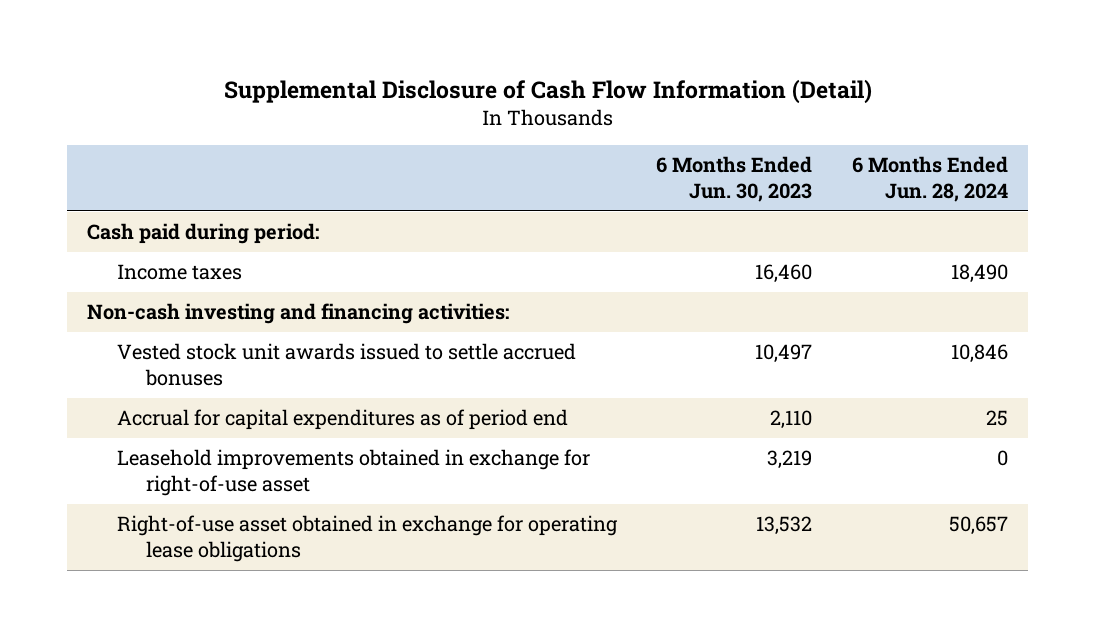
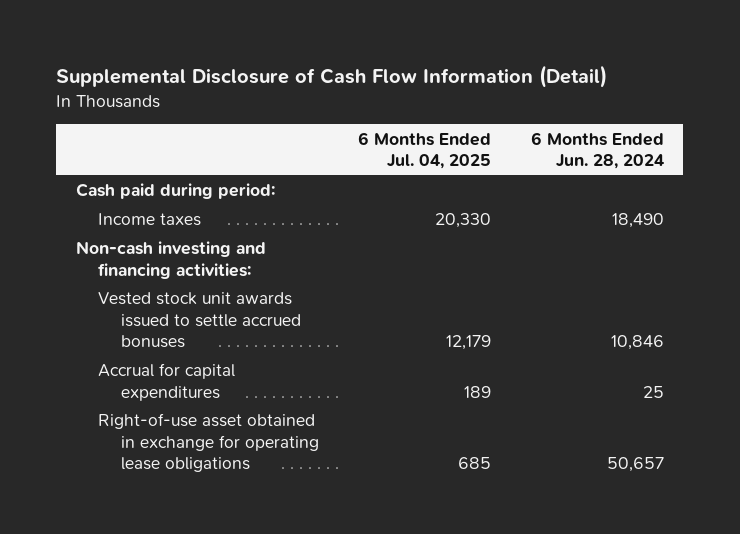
- | 6 Months Ended Jun. 30, 2023 | 6 Months Ended Jun. 28, 2024
+ | 6 Months Ended Jul. 04, 2025 | 6 Months Ended Jun. 28, 2024
- Accrual for capital expenditures as of period end | 2,110 | 25
- Leasehold improvements obtained in exchange for right-of-use asset | 3,219 | 0
+ Accrual for capital expenditures | 189 | 25

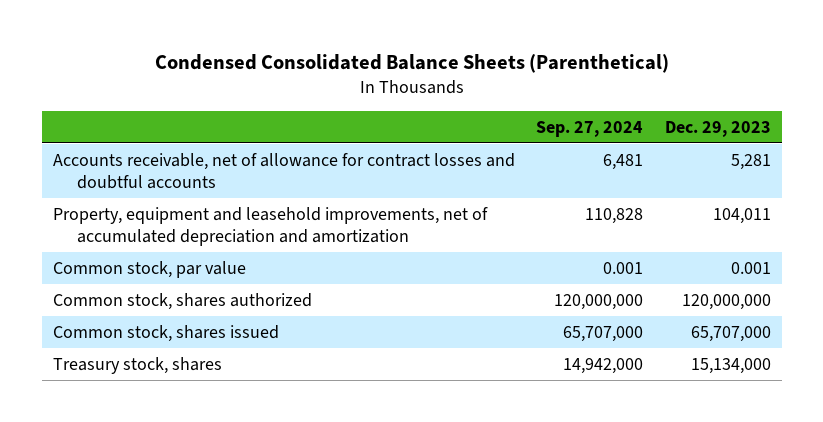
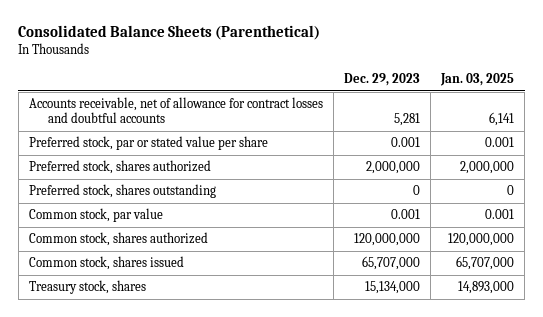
- Condensed Consolidated Balance Sheets (Parenthetical)
+ Consolidated Balance Sheets (Parenthetical)
- | Sep. 27, 2024 | Dec. 29, 2023
+ | Dec. 29, 2023 | Jan. 03, 2025
- Property, equipment and leasehold improvements, net of accumulated depreciation and amortization | 110,828 | 104,011
+ Preferred stock, par or stated value per share | 0.001 | 0.001
+ Preferred stock, shares authorized | 2,000,000 | 2,000,000
+ Preferred stock, shares outstanding | 0 | 0

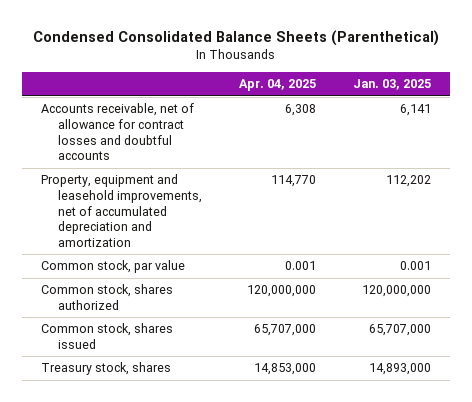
- Consolidated Balance Sheets (Parenthetical)
+ Condensed Consolidated Balance Sheets (Parenthetical)
- | Dec. 29, 2023 | Jan. 03, 2025
+ | Apr. 04, 2025 | Jan. 03, 2025
- Preferred stock, par or stated value per share | 0.001 | 0.001
- Preferred stock, shares authorized | 2,000,000 | 2,000,000
- Preferred stock, shares outstanding | 0 | 0
+ Property, equipment and leasehold improvements, net of accumulated depreciation and amortization | 114,770 | 112,202

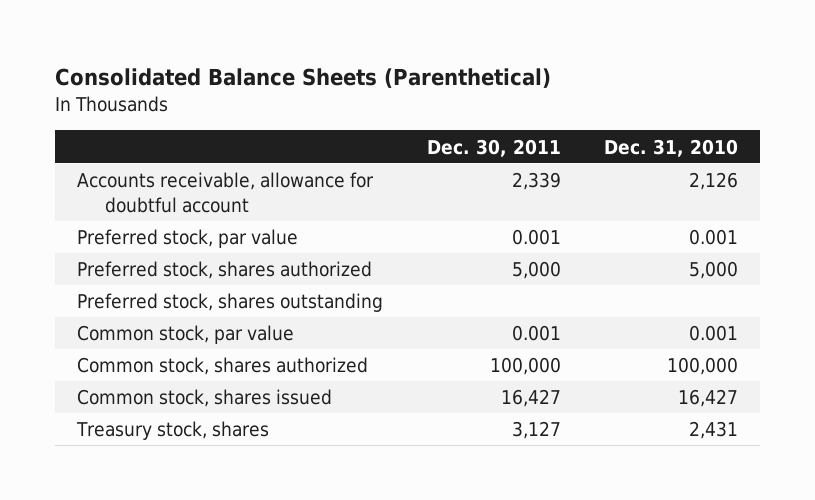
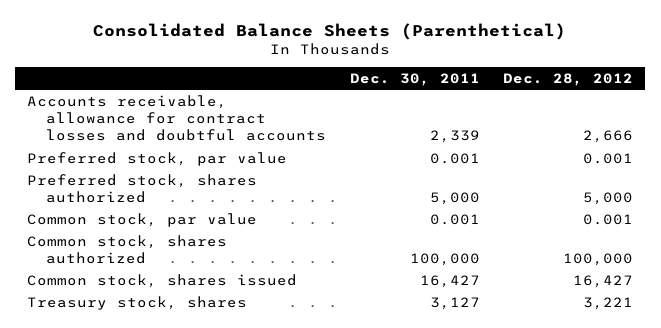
- | Dec. 30, 2011 | Dec. 31, 2010
+ | Dec. 30, 2011 | Dec. 28, 2012
- Accounts receivable, allowance for doubtful account | 2,339 | 2,126
+ Accounts receivable, allowance for contract losses and doubtful accounts | 2,339 | 2,666
- Preferred stock, shares outstanding

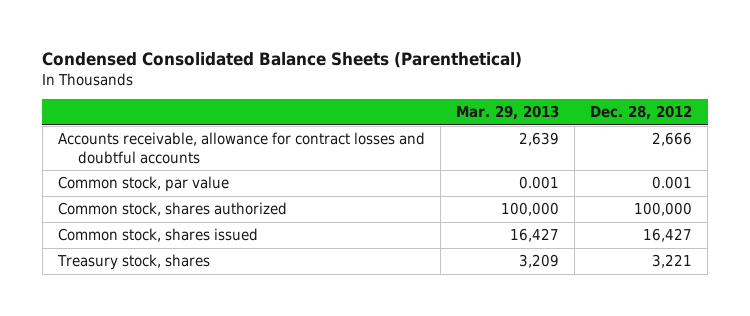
- Consolidated Balance Sheets (Parenthetical)
+ Condensed Consolidated Balance Sheets (Parenthetical)
- | Dec. 30, 2011 | Dec. 28, 2012
+ | Mar. 29, 2013 | Dec. 28, 2012
- Preferred stock, par value | 0.001 | 0.001
- Preferred stock, shares authorized | 5,000 | 5,000

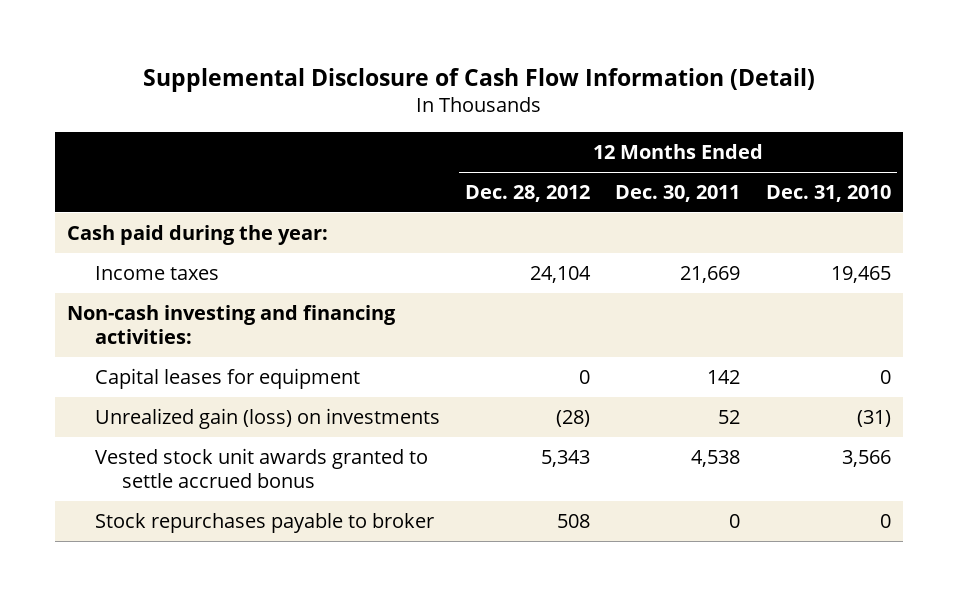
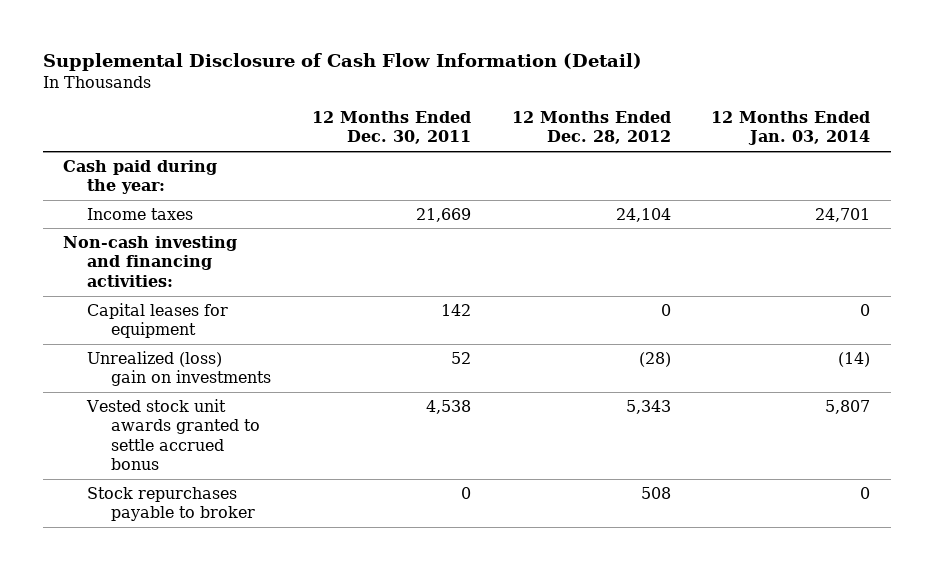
- | 12 Months Ended Dec. 28, 2012 | 12 Months Ended Dec. 30, 2011 | 12 Months Ended Dec. 31, 2010
+ | 12 Months Ended Dec. 30, 2011 | 12 Months Ended Dec. 28, 2012 | 12 Months Ended Jan. 03, 2014
- Unrealized gain (loss) on investments | (28) | 52 | (31)
+ Unrealized (loss) gain on investments | 52 | (28) | (14)

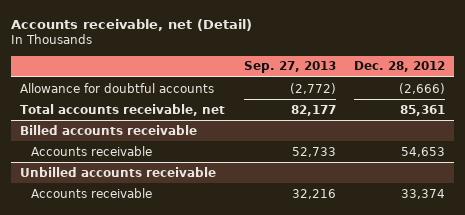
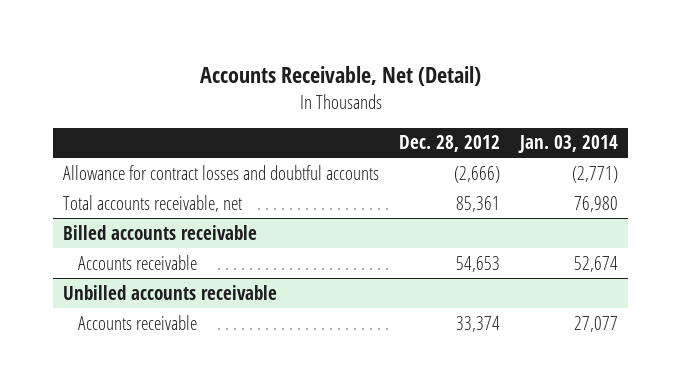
- Accounts receivable, net (Detail)
+ Accounts Receivable, Net (Detail)
- | Sep. 27, 2013 | Dec. 28, 2012
+ | Dec. 28, 2012 | Jan. 03, 2014
- Allowance for doubtful accounts | (2,772) | (2,666)
+ Allowance for contract losses and doubtful accounts | (2,666) | (2,771)

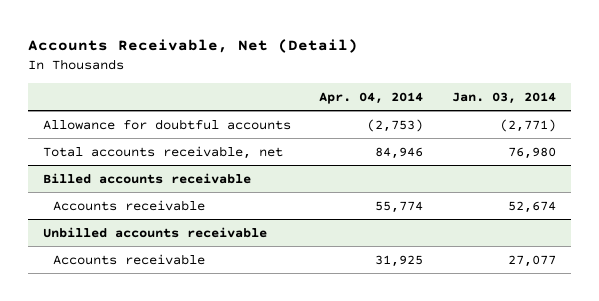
- | Dec. 28, 2012 | Jan. 03, 2014
+ | Apr. 04, 2014 | Jan. 03, 2014
- Allowance for contract losses and doubtful accounts | (2,666) | (2,771)
+ Allowance for doubtful accounts | (2,753) | (2,771)

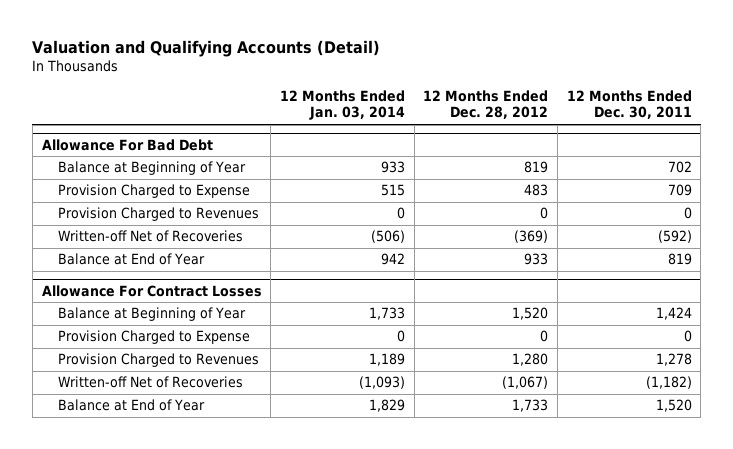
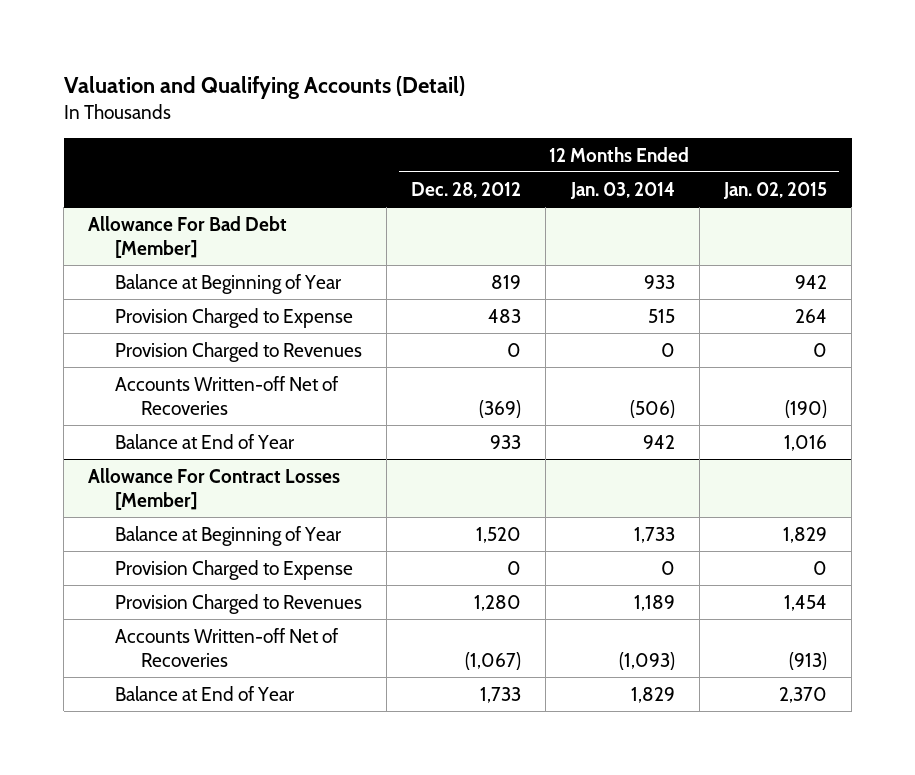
- | 12 Months Ended Jan. 03, 2014 | 12 Months Ended Dec. 28, 2012 | 12 Months Ended Dec. 30, 2011
+ | 12 Months Ended Dec. 28, 2012 | 12 Months Ended Jan. 03, 2014 | 12 Months Ended Jan. 02, 2015
- Allowance For Bad Debt
+ Allowance For Bad Debt [Member]
- Written-off Net of Recoveries | (506) | (369) | (592)
+ Accounts Written-off Net of Recoveries | (369) | (506) | (190)
- Allowance For Contract Losses
+ Allowance For Contract Losses [Member]
- Written-off Net of Recoveries | (1,093) | (1,067) | (1,182)
+ Accounts Written-off Net of Recoveries | (1,067) | (1,093) | (913)

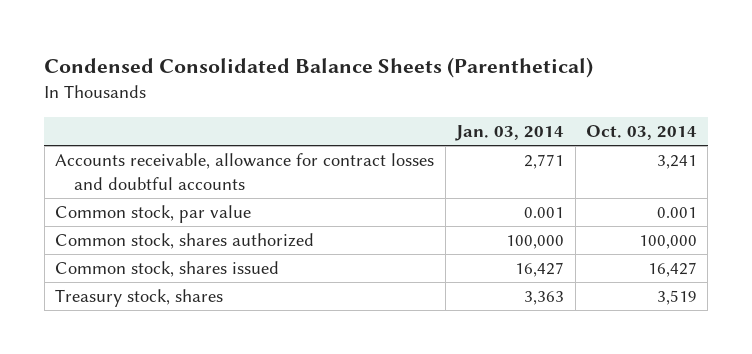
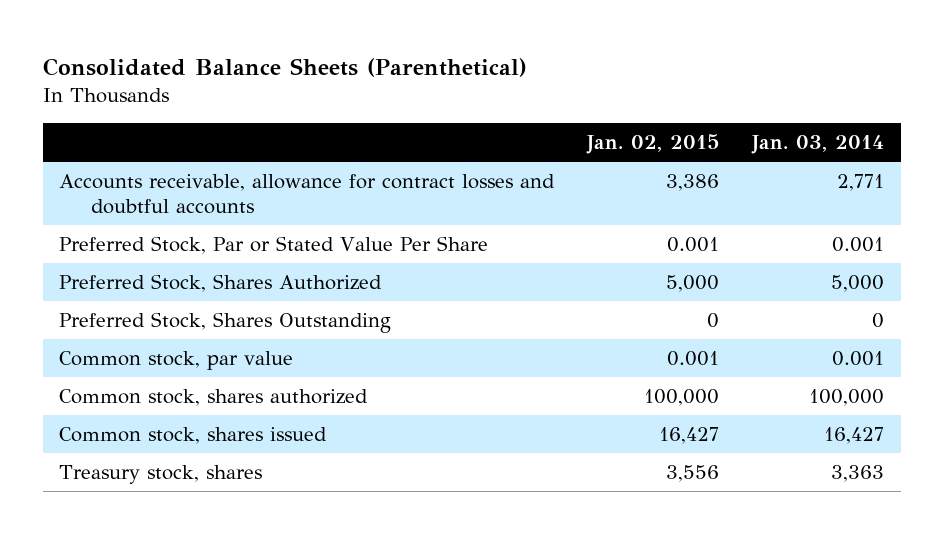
- Condensed Consolidated Balance Sheets (Parenthetical)
+ Consolidated Balance Sheets (Parenthetical)
- | Jan. 03, 2014 | Oct. 03, 2014
+ | Jan. 02, 2015 | Jan. 03, 2014
+ Preferred Stock, Par or Stated Value Per Share | 0.001 | 0.001
+ Preferred Stock, Shares Authorized | 5,000 | 5,000
+ Preferred Stock, Shares Outstanding | 0 | 0

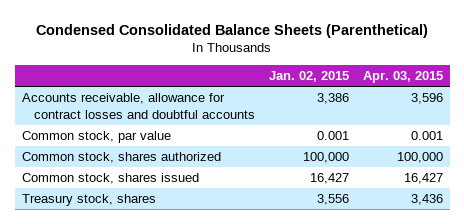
- Consolidated Balance Sheets (Parenthetical)
+ Condensed Consolidated Balance Sheets (Parenthetical)
- | Jan. 02, 2015 | Jan. 03, 2014
+ | Jan. 02, 2015 | Apr. 03, 2015
- Preferred Stock, Par or Stated Value Per Share | 0.001 | 0.001
- Preferred Stock, Shares Authorized | 5,000 | 5,000
- Preferred Stock, Shares Outstanding | 0 | 0

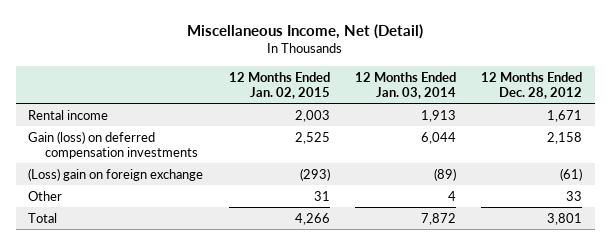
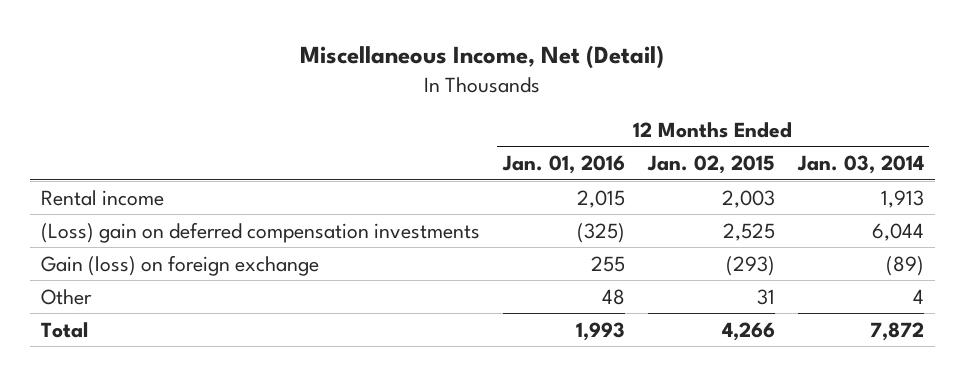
- | 12 Months Ended Jan. 02, 2015 | 12 Months Ended Jan. 03, 2014 | 12 Months Ended Dec. 28, 2012
+ | 12 Months Ended Jan. 01, 2016 | 12 Months Ended Jan. 02, 2015 | 12 Months Ended Jan. 03, 2014
- Gain (loss) on deferred compensation investments | 2,525 | 6,044 | 2,158
- (Loss) gain on foreign exchange | (293) | (89) | (61)
+ (Loss) gain on deferred compensation investments | (325) | 2,525 | 6,044
+ Gain (loss) on foreign exchange | 255 | (293) | (89)

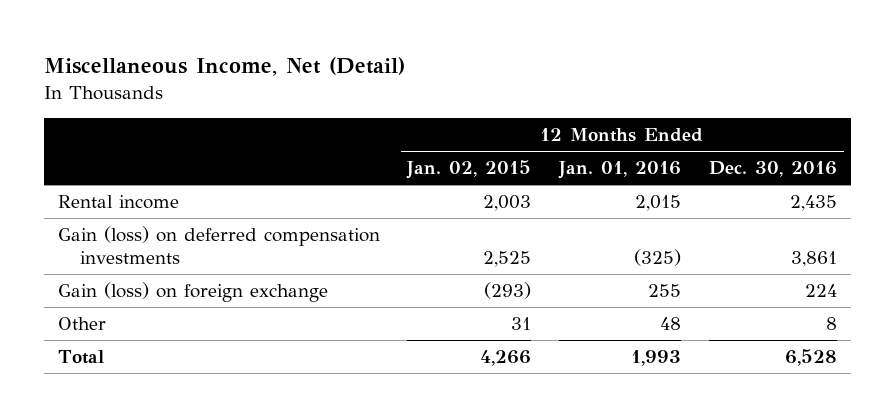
- | 12 Months Ended Jan. 01, 2016 | 12 Months Ended Jan. 02, 2015 | 12 Months Ended Jan. 03, 2014
+ | 12 Months Ended Jan. 02, 2015 | 12 Months Ended Jan. 01, 2016 | 12 Months Ended Dec. 30, 2016
- (Loss) gain on deferred compensation investments | (325) | 2,525 | 6,044
+ Gain (loss) on deferred compensation investments | 2,525 | (325) | 3,861

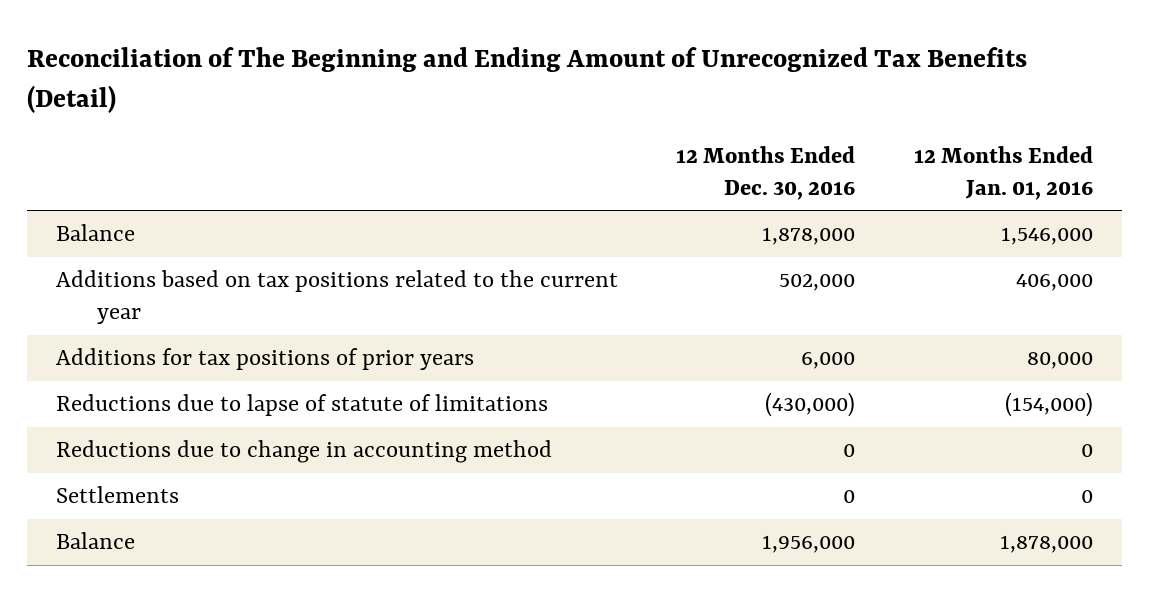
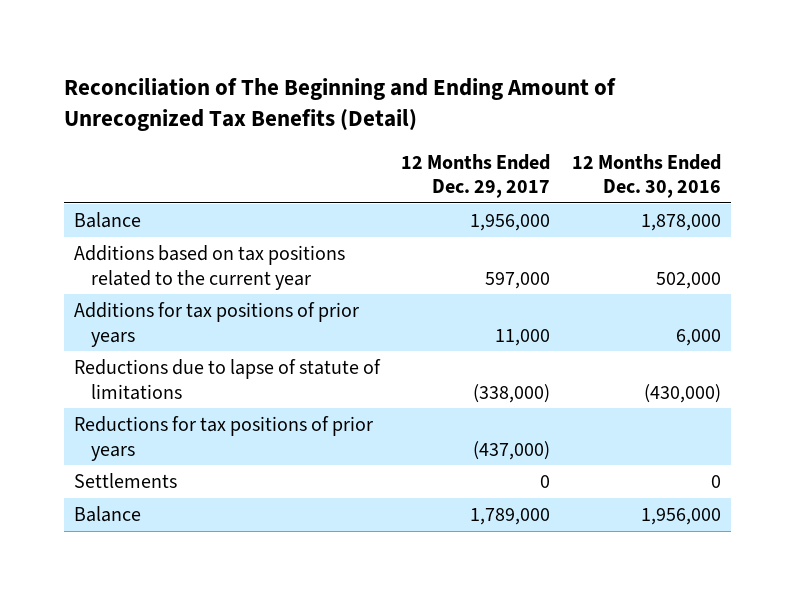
- | 12 Months Ended Dec. 30, 2016 | 12 Months Ended Jan. 01, 2016
+ | 12 Months Ended Dec. 29, 2017 | 12 Months Ended Dec. 30, 2016
- Reductions due to change in accounting method | 0 | 0
+ Reductions for tax positions of prior years | (437,000) |

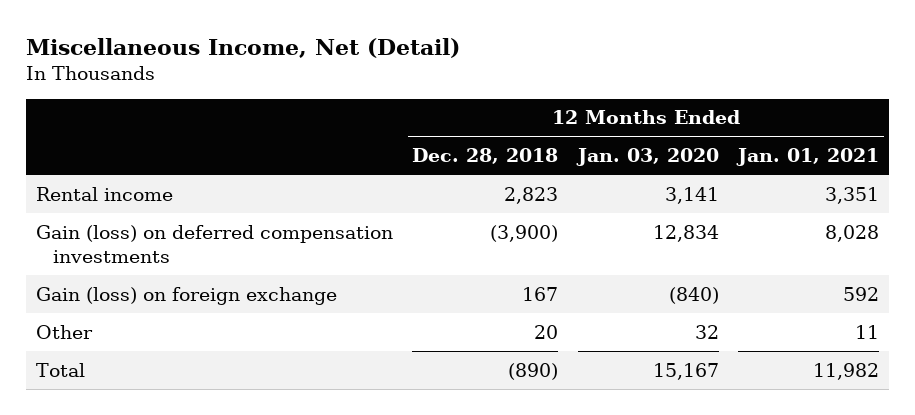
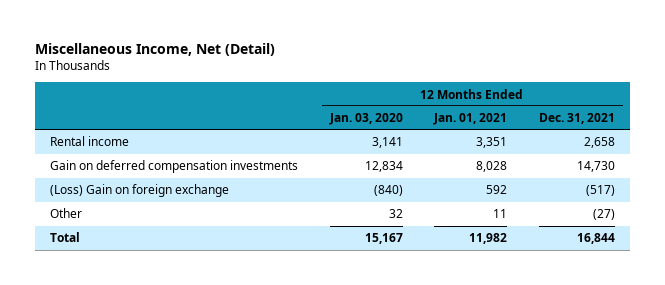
- | 12 Months Ended Dec. 28, 2018 | 12 Months Ended Jan. 03, 2020 | 12 Months Ended Jan. 01, 2021
+ | 12 Months Ended Jan. 03, 2020 | 12 Months Ended Jan. 01, 2021 | 12 Months Ended Dec. 31, 2021
- Gain (loss) on deferred compensation investments | (3,900) | 12,834 | 8,028
- Gain (loss) on foreign exchange | 167 | (840) | 592
+ Gain on deferred compensation investments | 12,834 | 8,028 | 14,730
+ (Loss) Gain on foreign exchange | (840) | 592 | (517)

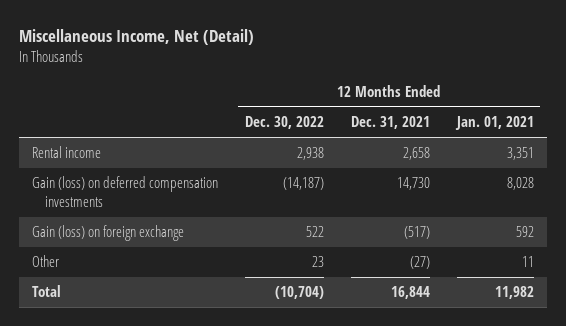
- | 12 Months Ended Jan. 03, 2020 | 12 Months Ended Jan. 01, 2021 | 12 Months Ended Dec. 31, 2021
+ | 12 Months Ended Dec. 30, 2022 | 12 Months Ended Dec. 31, 2021 | 12 Months Ended Jan. 01, 2021
- Gain on deferred compensation investments | 12,834 | 8,028 | 14,730
- (Loss) Gain on foreign exchange | (840) | 592 | (517)
+ Gain (loss) on deferred compensation investments | (14,187) | 14,730 | 8,028
+ Gain (loss) on foreign exchange | 522 | (517) | 592

